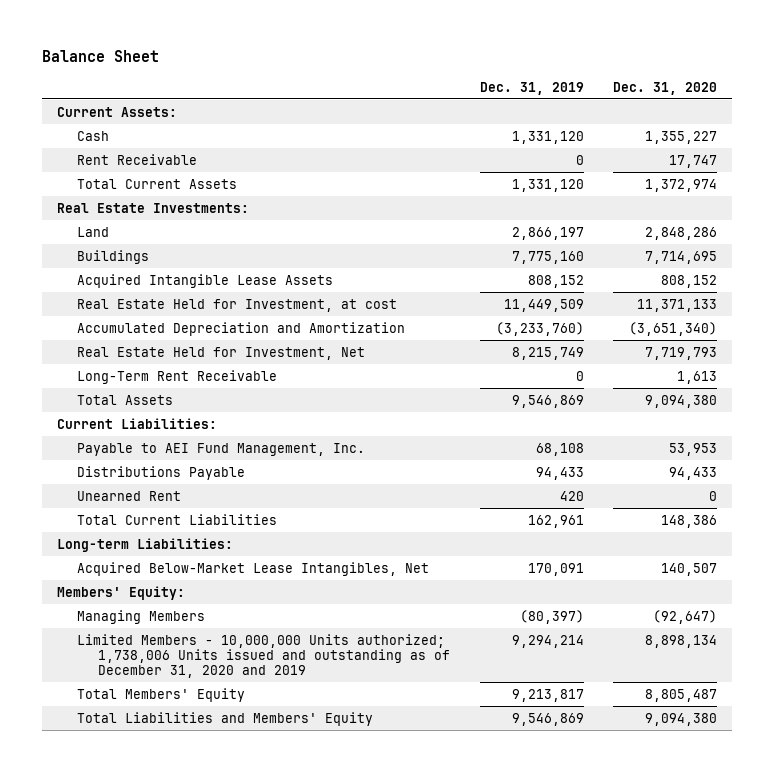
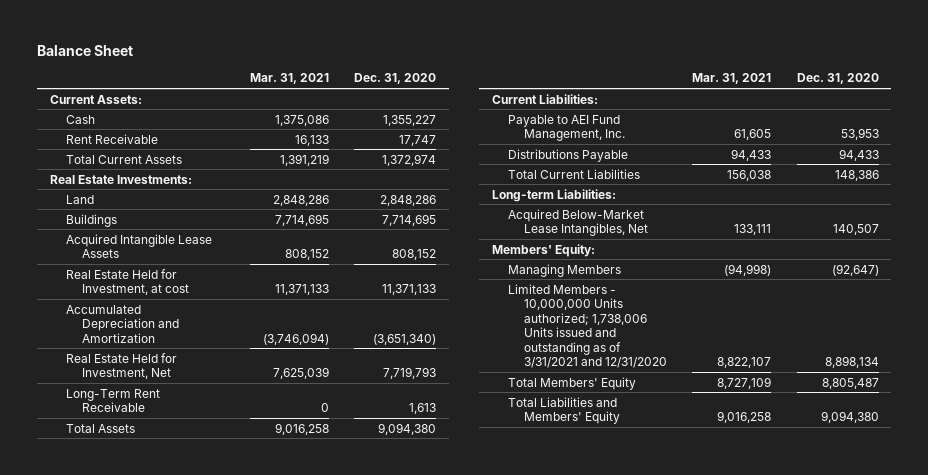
- | Dec. 31, 2019 | Dec. 31, 2020
+ | Mar. 31, 2021 | Dec. 31, 2020
- Unearned Rent | 420 | 0
- Limited Members - 10,000,000 Units authorized; 1,738,006 Units issued and outstanding as of December 31, 2020 and 2019 | 9,294,214 | 8,898,134
+ Limited Members - 10,000,000 Units authorized; 1,738,006 Units issued and outstanding as of 3/31/2021 and 12/31/2020 | 8,822,107 | 8,898,134

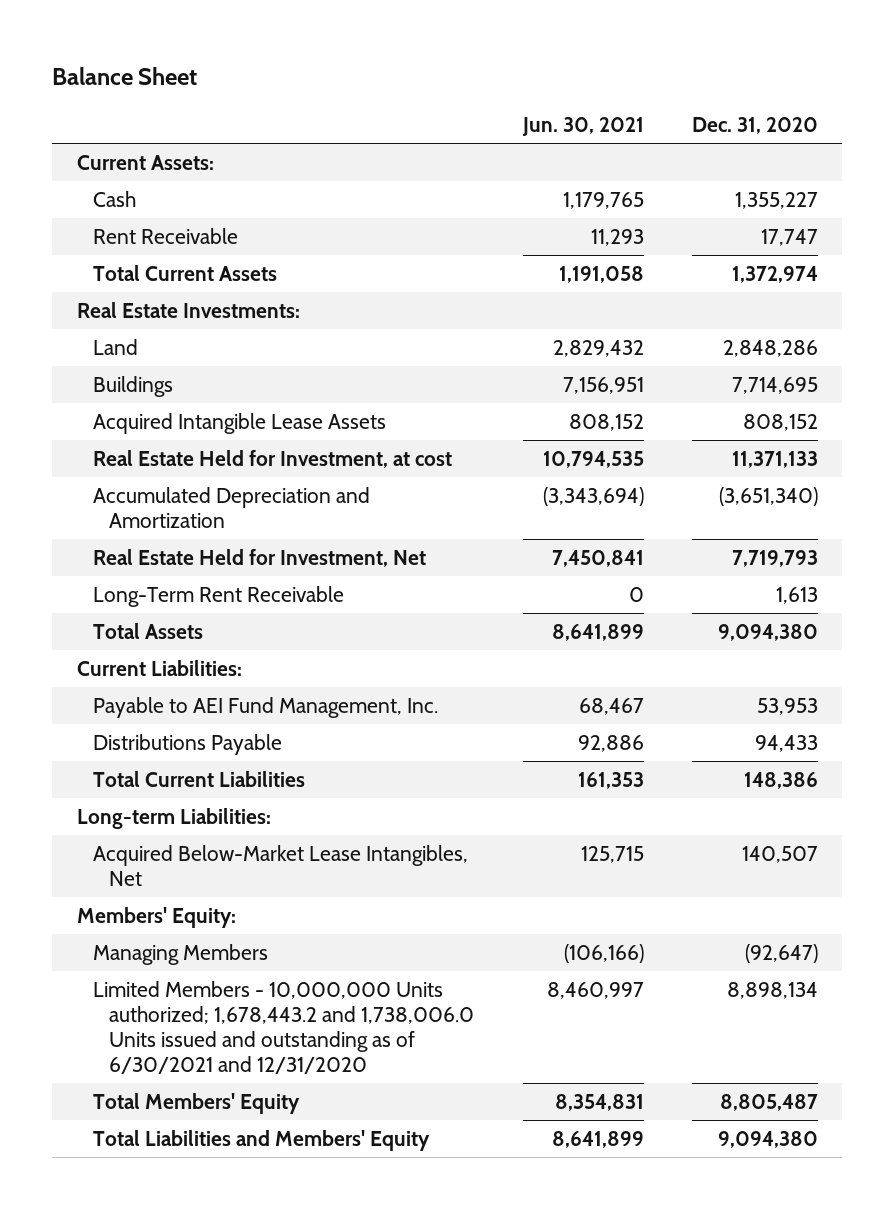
- | Mar. 31, 2021 | Dec. 31, 2020
+ | Jun. 30, 2021 | Dec. 31, 2020
- Limited Members - 10,000,000 Units authorized; 1,738,006 Units issued and outstanding as of 3/31/2021 and 12/31/2020 | 8,822,107 | 8,898,134
+ Limited Members - 10,000,000 Units authorized; 1,678,443.2 and 1,738,006.0 Units issued and outstanding as of 6/30/2021 and 12/31/2020 | 8,460,997 | 8,898,134

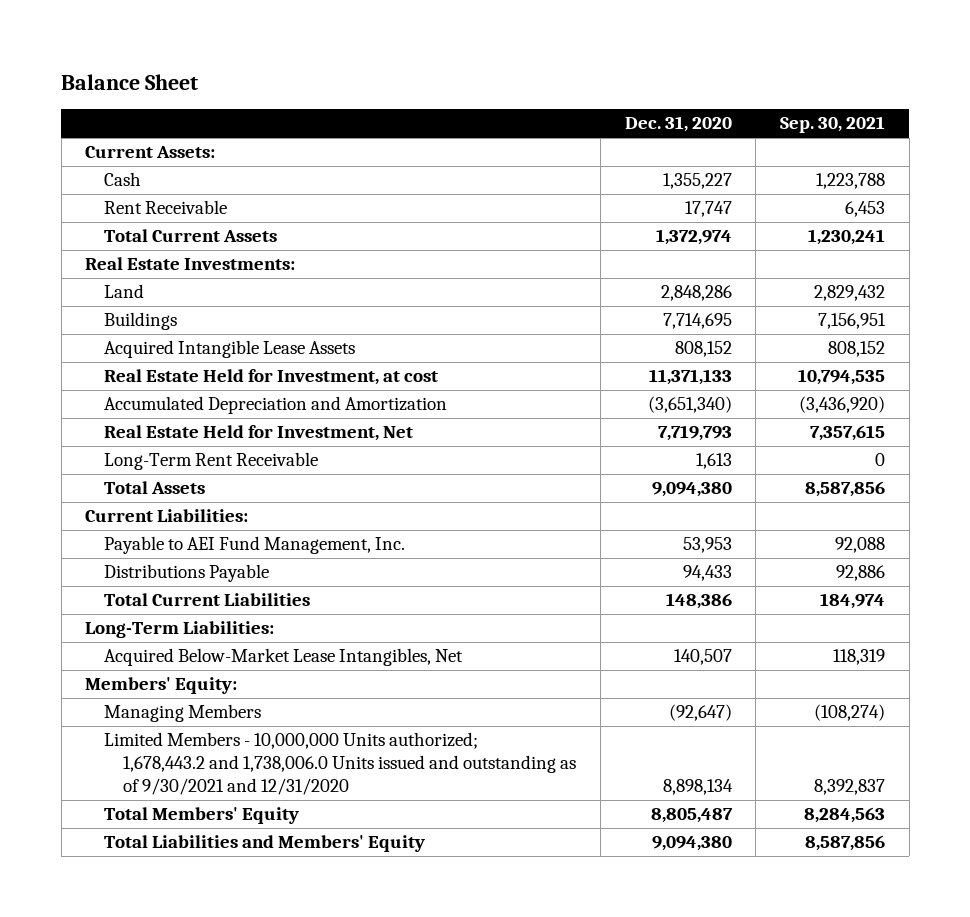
- | Jun. 30, 2021 | Dec. 31, 2020
+ | Dec. 31, 2020 | Sep. 30, 2021
- Long-term Liabilities:
+ Long-Term Liabilities:
- Limited Members - 10,000,000 Units authorized; 1,678,443.2 and 1,738,006.0 Units issued and outstanding as of 6/30/2021 and 12/31/2020 | 8,460,997 | 8,898,134
+ Limited Members - 10,000,000 Units authorized; 1,678,443.2 and 1,738,006.0 Units issued and outstanding as of 9/30/2021 and 12/31/2020 | 8,898,134 | 8,392,837

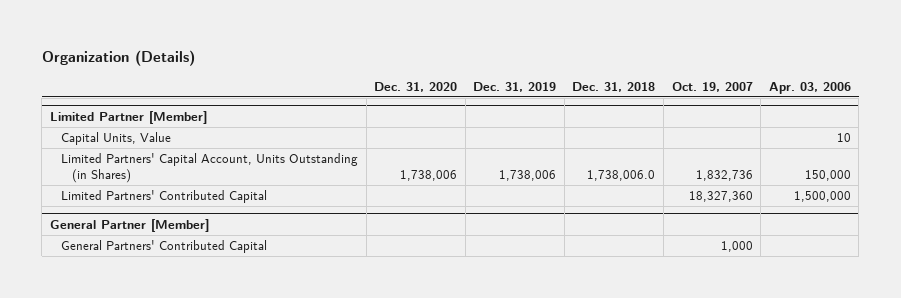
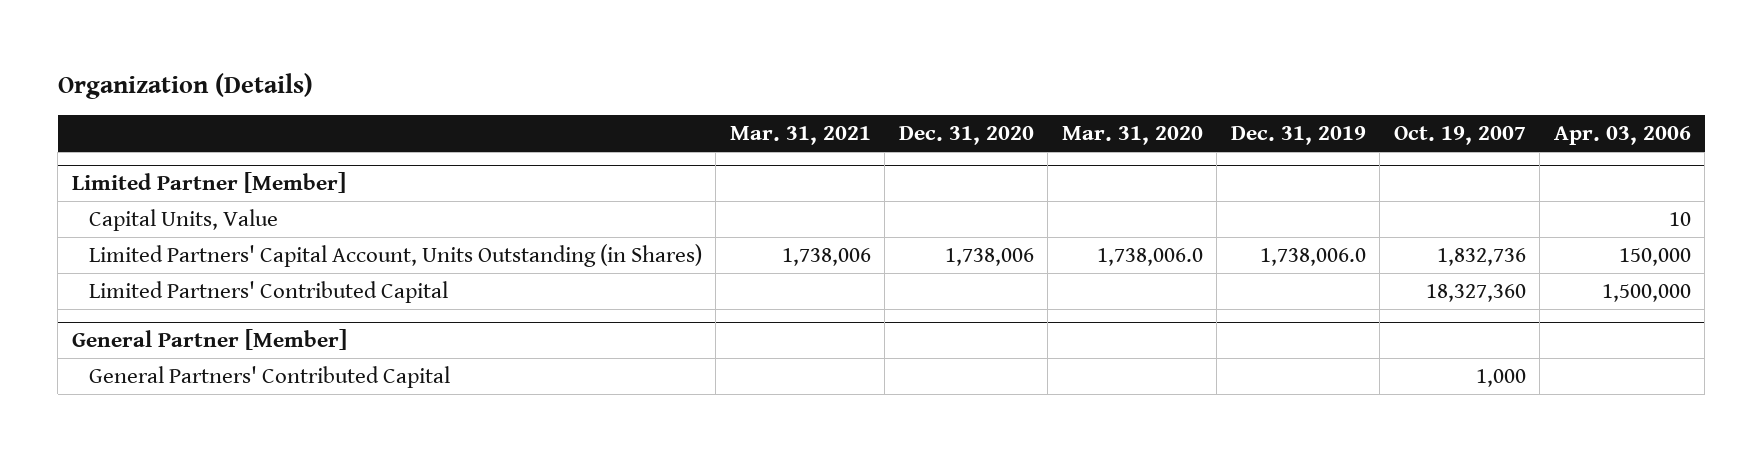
- | Dec. 31, 2020 | Dec. 31, 2019 | Dec. 31, 2018 | Oct. 19, 2007 | Apr. 03, 2006
+ | Mar. 31, 2021 | Dec. 31, 2020 | Mar. 31, 2020 | Dec. 31, 2019 | Oct. 19, 2007 | Apr. 03, 2006
@ Limited Partner [Member]
- Limited Partners' Capital Account, Units Outstanding (in Shares) | 1,738,006 | 1,738,006 | 1,738,006.0 | 1,832,736 | 150,000
+ Limited Partners' Capital Account, Units Outstanding (in Shares) | 1,738,006 | 1,738,006 | 1,738,006.0 | 1,738,006.0 | 1,832,736 | 150,000

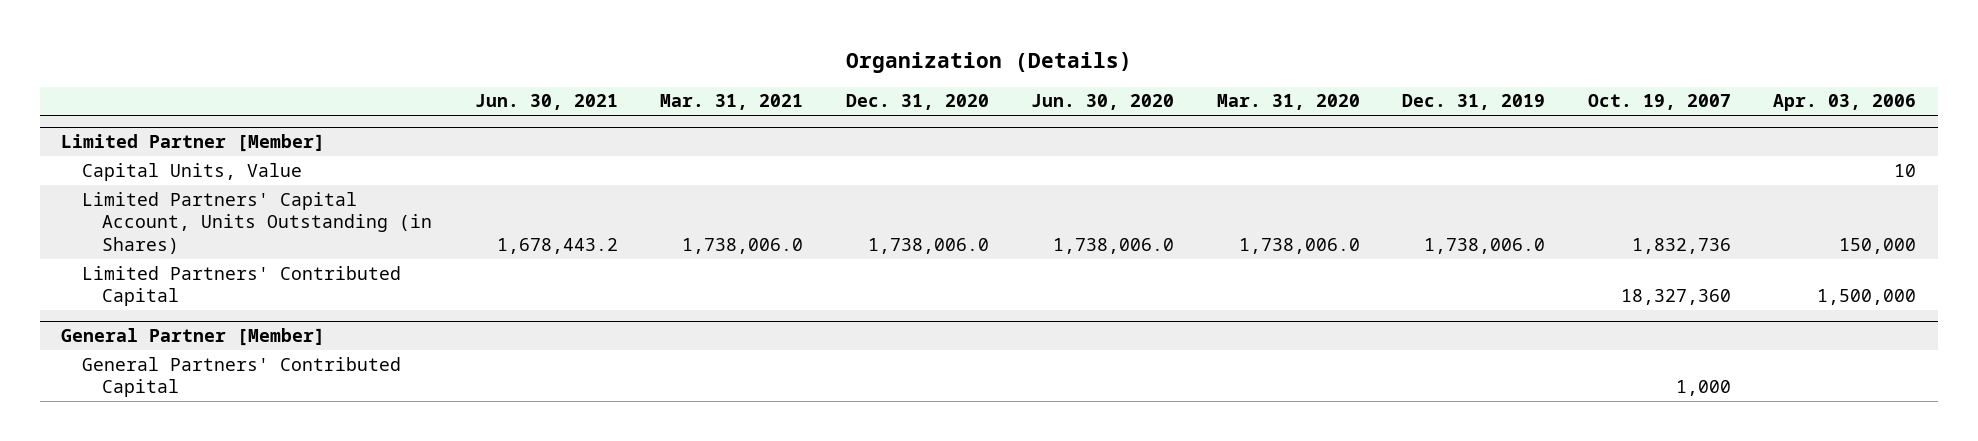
- | Mar. 31, 2021 | Dec. 31, 2020 | Mar. 31, 2020 | Dec. 31, 2019 | Oct. 19, 2007 | Apr. 03, 2006
+ | Jun. 30, 2021 | Mar. 31, 2021 | Dec. 31, 2020 | Jun. 30, 2020 | Mar. 31, 2020 | Dec. 31, 2019 | Oct. 19, 2007 | Apr. 03, 2006
@ Limited Partner [Member]
- Limited Partners' Capital Account, Units Outstanding (in Shares) | 1,738,006 | 1,738,006 | 1,738,006.0 | 1,738,006.0 | 1,832,736 | 150,000
+ Limited Partners' Capital Account, Units Outstanding (in Shares) | 1,678,443.2 | 1,738,006.0 | 1,738,006.0 | 1,738,006.0 | 1,738,006.0 | 1,738,006.0 | 1,832,736 | 150,000

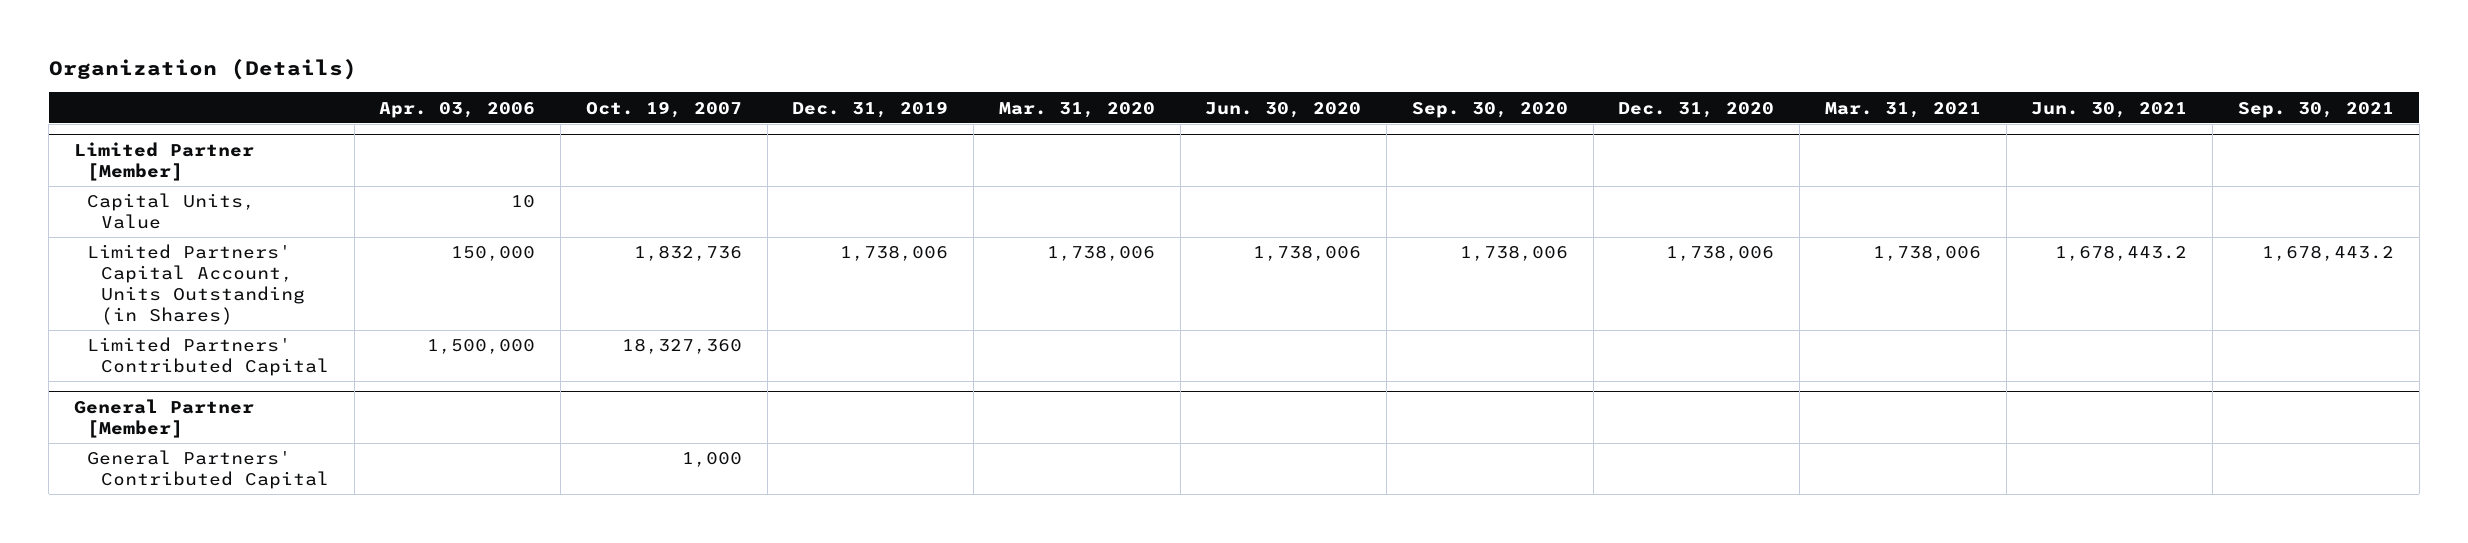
- | Jun. 30, 2021 | Mar. 31, 2021 | Dec. 31, 2020 | Jun. 30, 2020 | Mar. 31, 2020 | Dec. 31, 2019 | Oct. 19, 2007 | Apr. 03, 2006
+ | Apr. 03, 2006 | Oct. 19, 2007 | Dec. 31, 2019 | Mar. 31, 2020 | Jun. 30, 2020 | Sep. 30, 2020 | Dec. 31, 2020 | Mar. 31, 2021 | Jun. 30, 2021 | Sep. 30, 2021
@ Limited Partner [Member]
- Limited Partners' Capital Account, Units Outstanding (in Shares) | 1,678,443.2 | 1,738,006.0 | 1,738,006.0 | 1,738,006.0 | 1,738,006.0 | 1,738,006.0 | 1,832,736 | 150,000
+ Limited Partners' Capital Account, Units Outstanding (in Shares) | 150,000 | 1,832,736 | 1,738,006 | 1,738,006 | 1,738,006 | 1,738,006 | 1,738,006 | 1,738,006 | 1,678,443.2 | 1,678,443.2

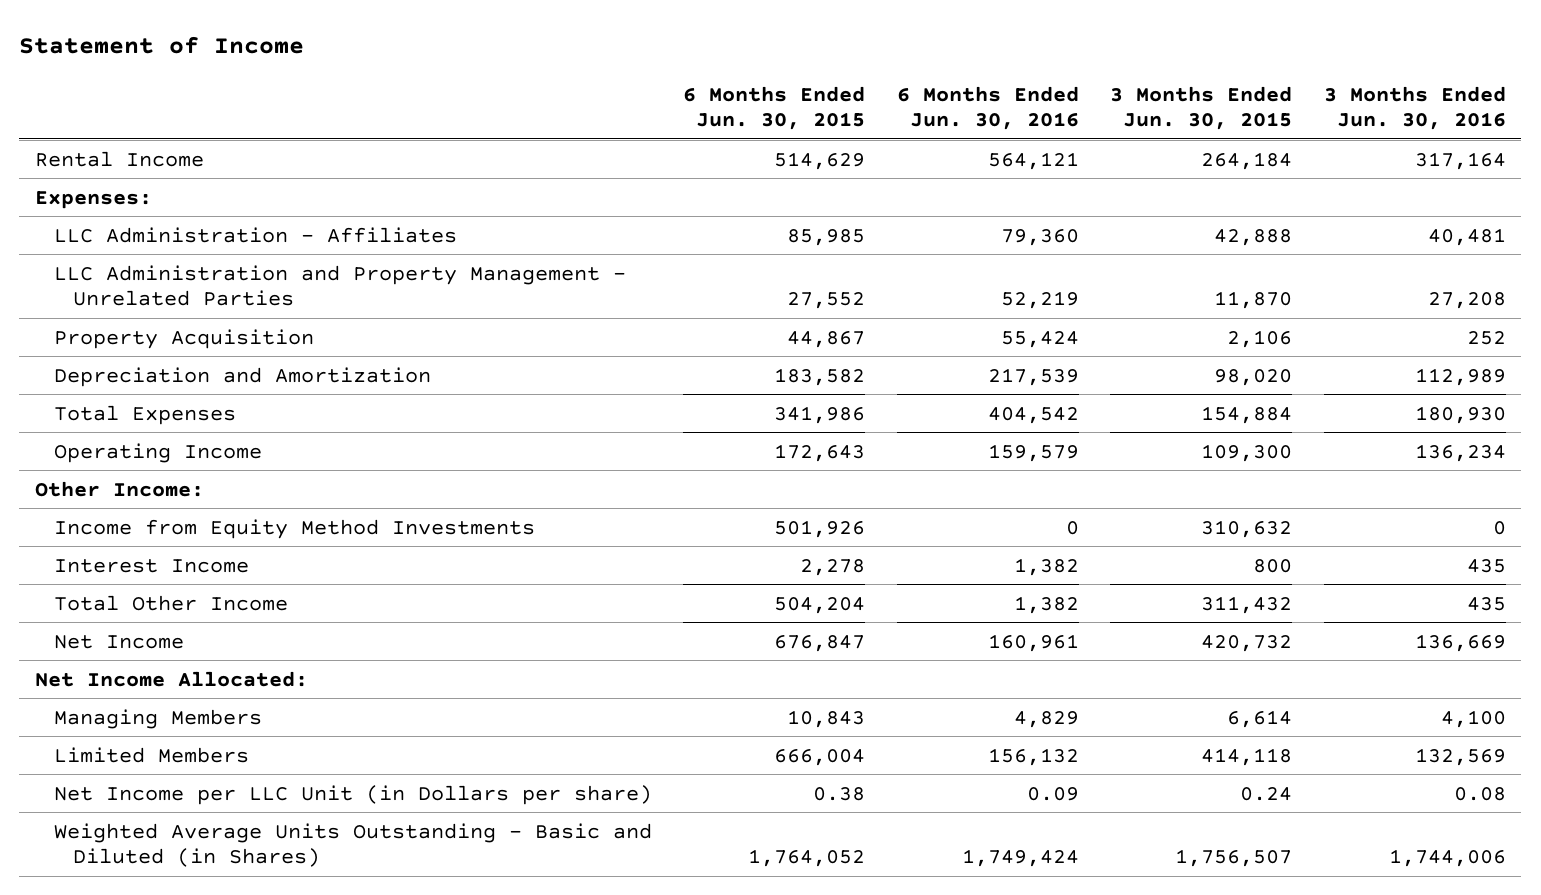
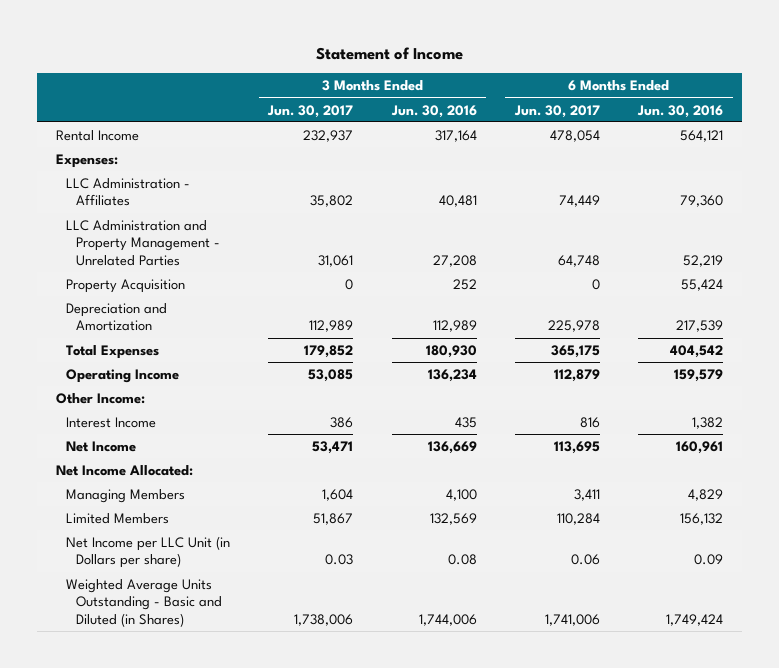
- | 6 Months Ended Jun. 30, 2015 | 6 Months Ended Jun. 30, 2016 | 3 Months Ended Jun. 30, 2015 | 3 Months Ended Jun. 30, 2016
+ | 3 Months Ended Jun. 30, 2017 | 3 Months Ended Jun. 30, 2016 | 6 Months Ended Jun. 30, 2017 | 6 Months Ended Jun. 30, 2016
- Income from Equity Method Investments | 501,926 | 0 | 310,632 | 0
- Total Other Income | 504,204 | 1,382 | 311,432 | 435

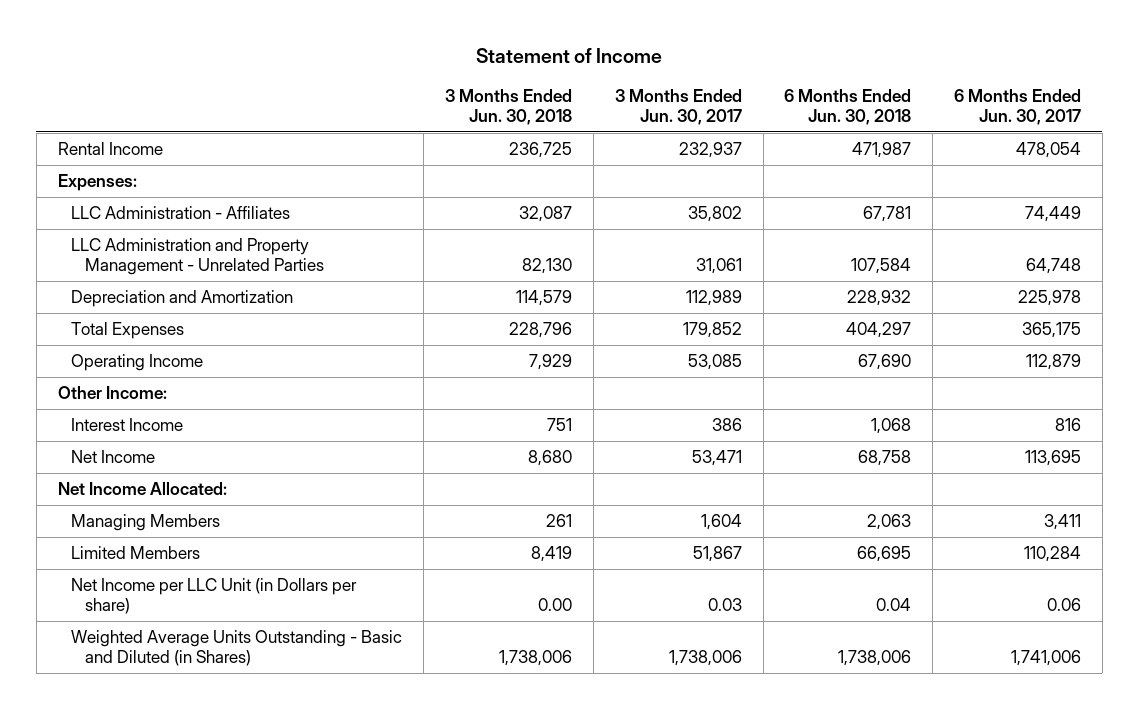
- | 3 Months Ended Jun. 30, 2017 | 3 Months Ended Jun. 30, 2016 | 6 Months Ended Jun. 30, 2017 | 6 Months Ended Jun. 30, 2016
+ | 3 Months Ended Jun. 30, 2018 | 3 Months Ended Jun. 30, 2017 | 6 Months Ended Jun. 30, 2018 | 6 Months Ended Jun. 30, 2017
- Property Acquisition | 0 | 252 | 0 | 55,424

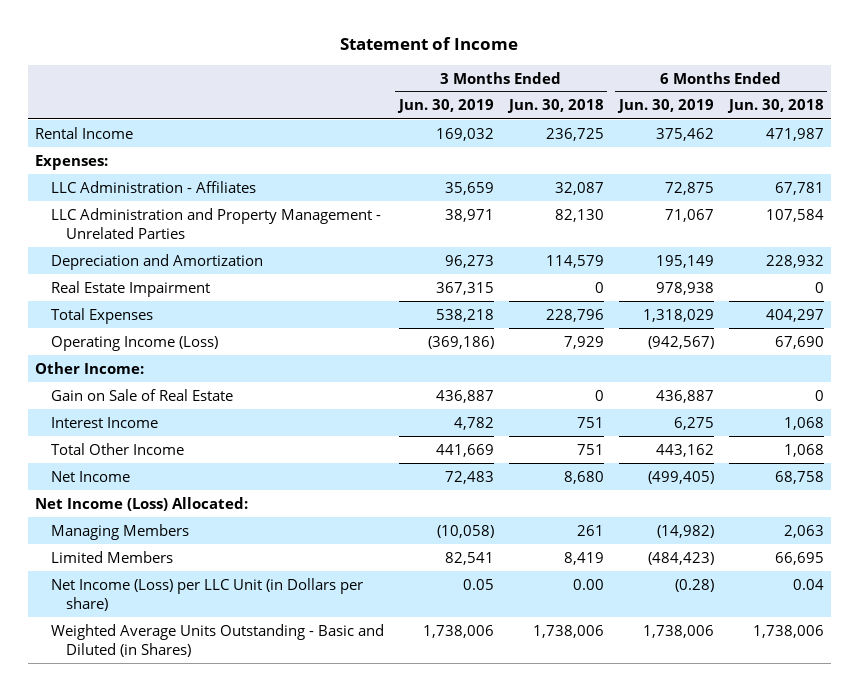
- | 3 Months Ended Jun. 30, 2018 | 3 Months Ended Jun. 30, 2017 | 6 Months Ended Jun. 30, 2018 | 6 Months Ended Jun. 30, 2017
+ | 3 Months Ended Jun. 30, 2019 | 3 Months Ended Jun. 30, 2018 | 6 Months Ended Jun. 30, 2019 | 6 Months Ended Jun. 30, 2018
+ Real Estate Impairment | 367,315 | 0 | 978,938 | 0
- Operating Income | 7,929 | 53,085 | 67,690 | 112,879
+ Operating Income (Loss) | (369,186) | 7,929 | (942,567) | 67,690
+ Gain on Sale of Real Estate | 436,887 | 0 | 436,887 | 0
+ Total Other Income | 441,669 | 751 | 443,162 | 1,068
- Net Income Allocated:
+ Net Income (Loss) Allocated:
- Net Income per LLC Unit (in Dollars per share) | 0.00 | 0.03 | 0.04 | 0.06
+ Net Income (Loss) per LLC Unit (in Dollars per share) | 0.05 | 0.00 | (0.28) | 0.04

